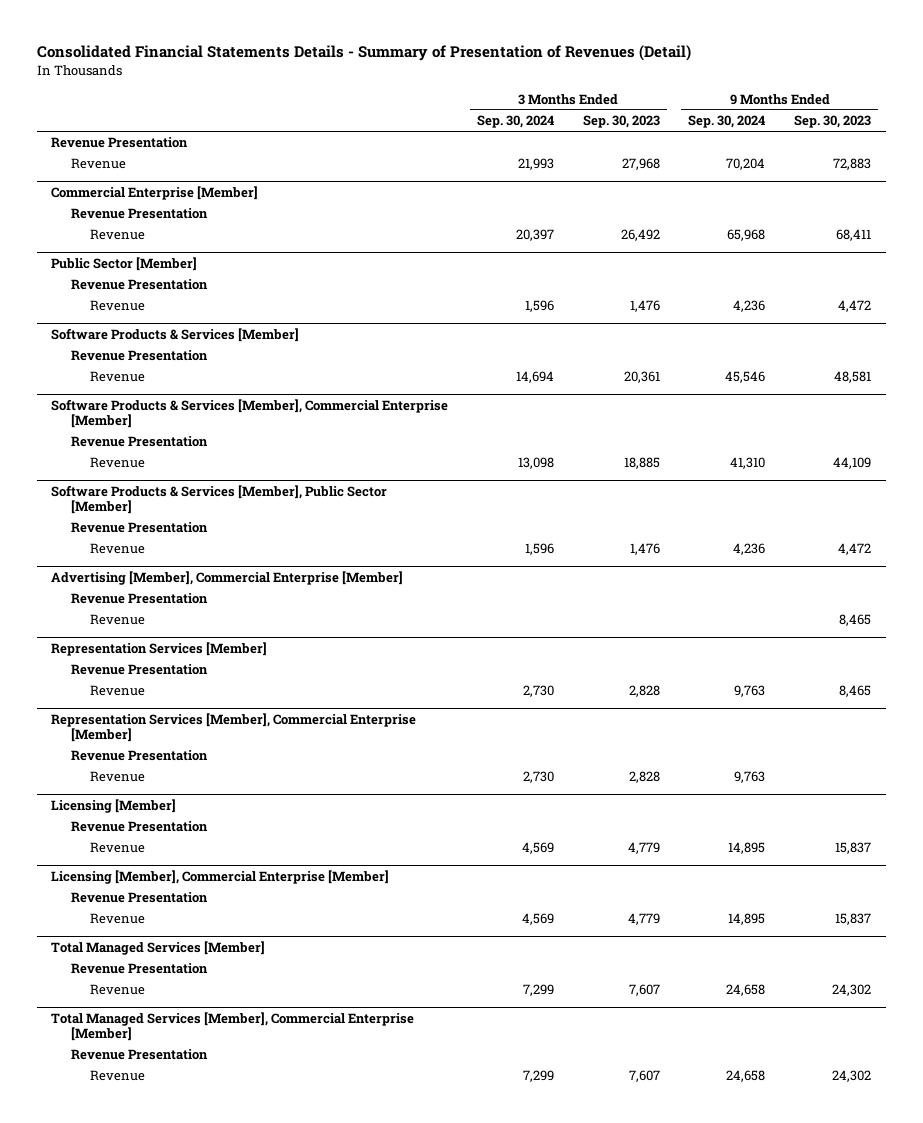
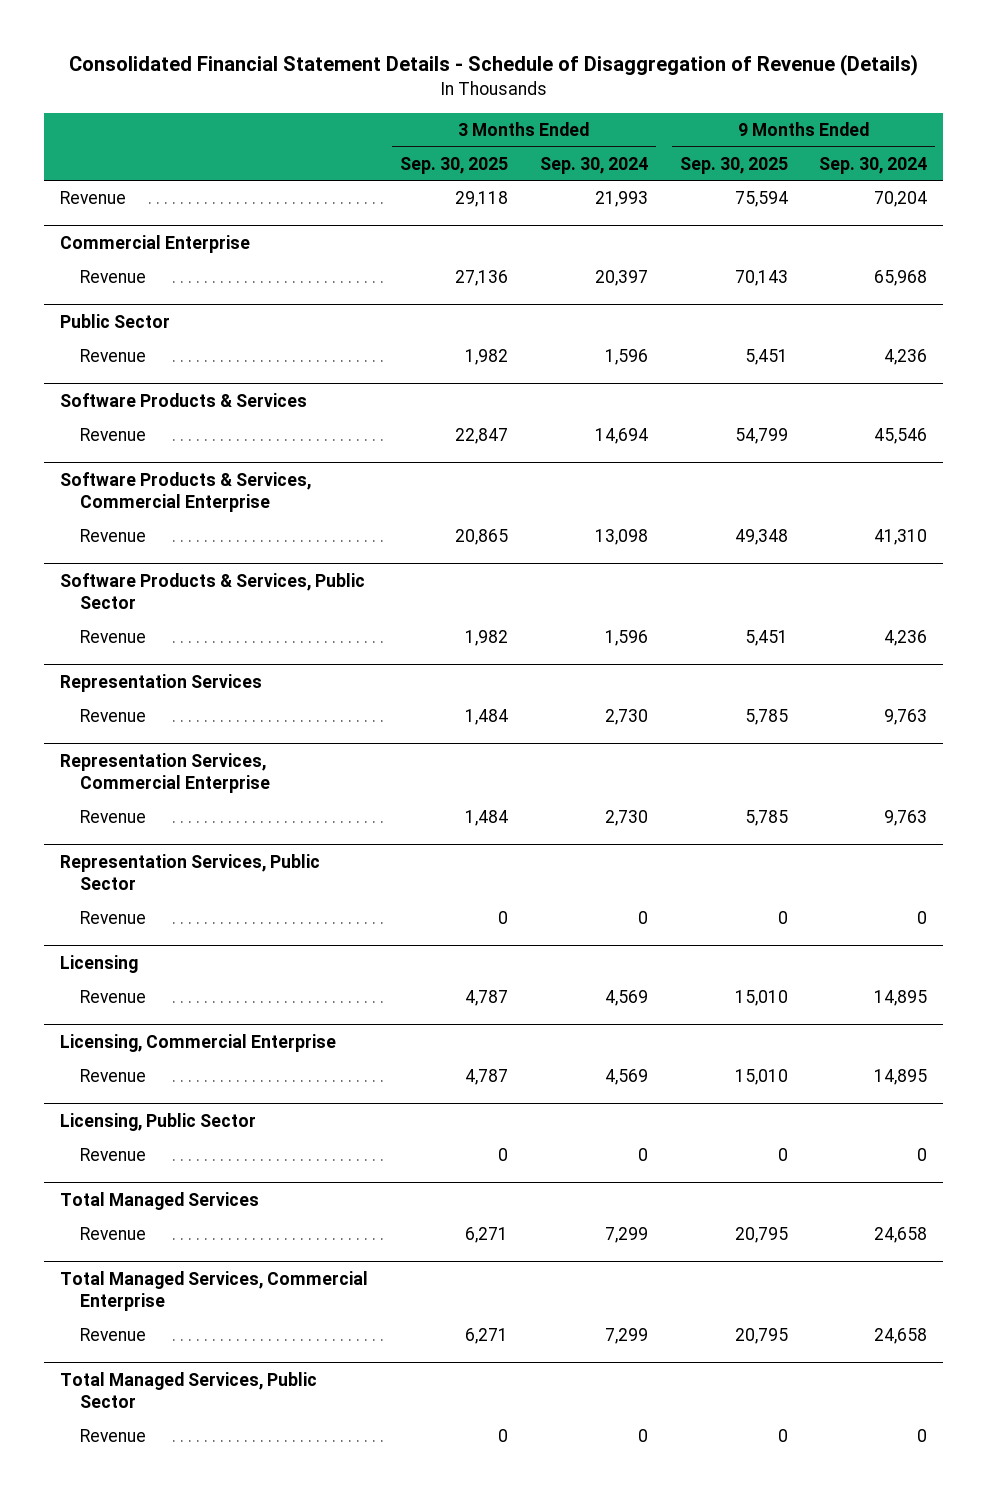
- Consolidated Financial Statements Details - Summary of Presentation of Revenues (Detail)
+ Consolidated Financial Statement Details - Schedule of Disaggregation of Revenue (Details)
- | 3 Months Ended Sep. 30, 2024 | 3 Months Ended Sep. 30, 2023 | 9 Months Ended Sep. 30, 2024 | 9 Months Ended Sep. 30, 2023
+ | 3 Months Ended Sep. 30, 2025 | 3 Months Ended Sep. 30, 2024 | 9 Months Ended Sep. 30, 2025 | 9 Months Ended Sep. 30, 2024
- Revenue Presentation
- Commercial Enterprise [Member]
- Revenue Presentation
+ Commercial Enterprise
- Public Sector [Member]
- Revenue Presentation
+ Public Sector
- Software Products & Services [Member]
- Revenue Presentation
+ Software Products & Services
- Software Products & Services [Member], Commercial Enterprise [Member]
- Revenue Presentation
+ Software Products & Services, Commercial Enterprise
- Software Products & Services [Member], Public Sector [Member]
- Revenue Presentation
+ Software Products & Services, Public Sector
- Advertising [Member], Commercial Enterprise [Member]
- Revenue Presentation
- Revenue | | | | 8,465
- Representation Services [Member]
- Revenue Presentation
+ Representation Services
- Representation Services [Member], Commercial Enterprise [Member]
- Revenue Presentation
+ Representation Services, Commercial Enterprise
- Licensing [Member]
- Revenue Presentation
+ Representation Services, Public Sector
+ Revenue | 0 | 0 | 0 | 0
+ Licensing
- Licensing [Member], Commercial Enterprise [Member]
- Revenue Presentation
+ Licensing, Commercial Enterprise
- Total Managed Services [Member]
- Revenue Presentation
+ Licensing, Public Sector
+ Revenue | 0 | 0 | 0 | 0
+ Total Managed Services
- Total Managed Services [Member], Commercial Enterprise [Member]
- Revenue Presentation
+ Total Managed Services, Commercial Enterprise
+ Total Managed Services, Public Sector
+ Revenue | 0 | 0 | 0 | 0

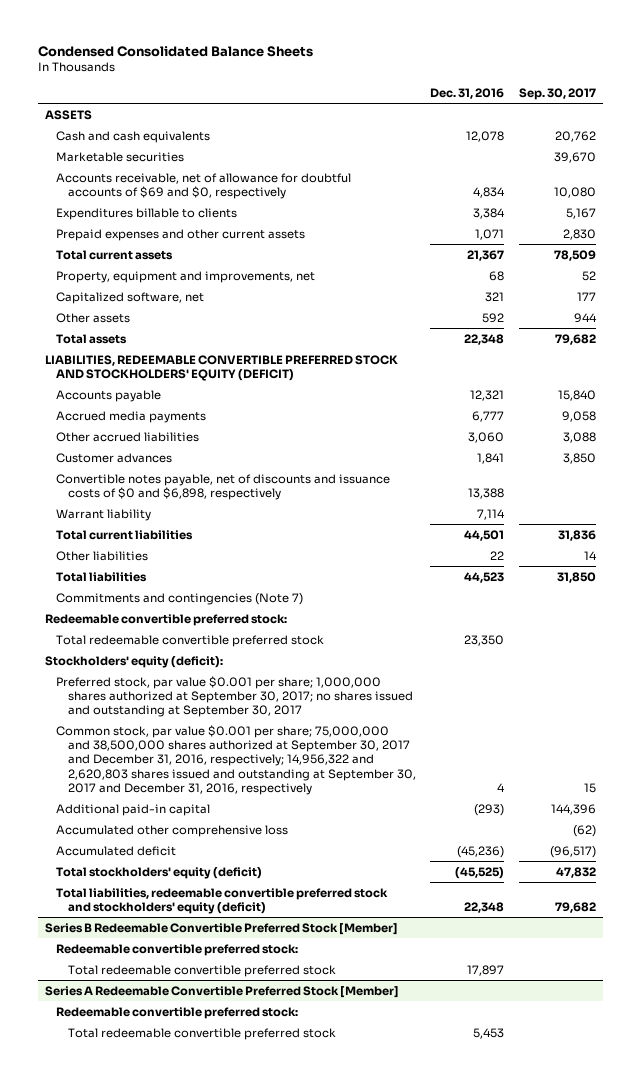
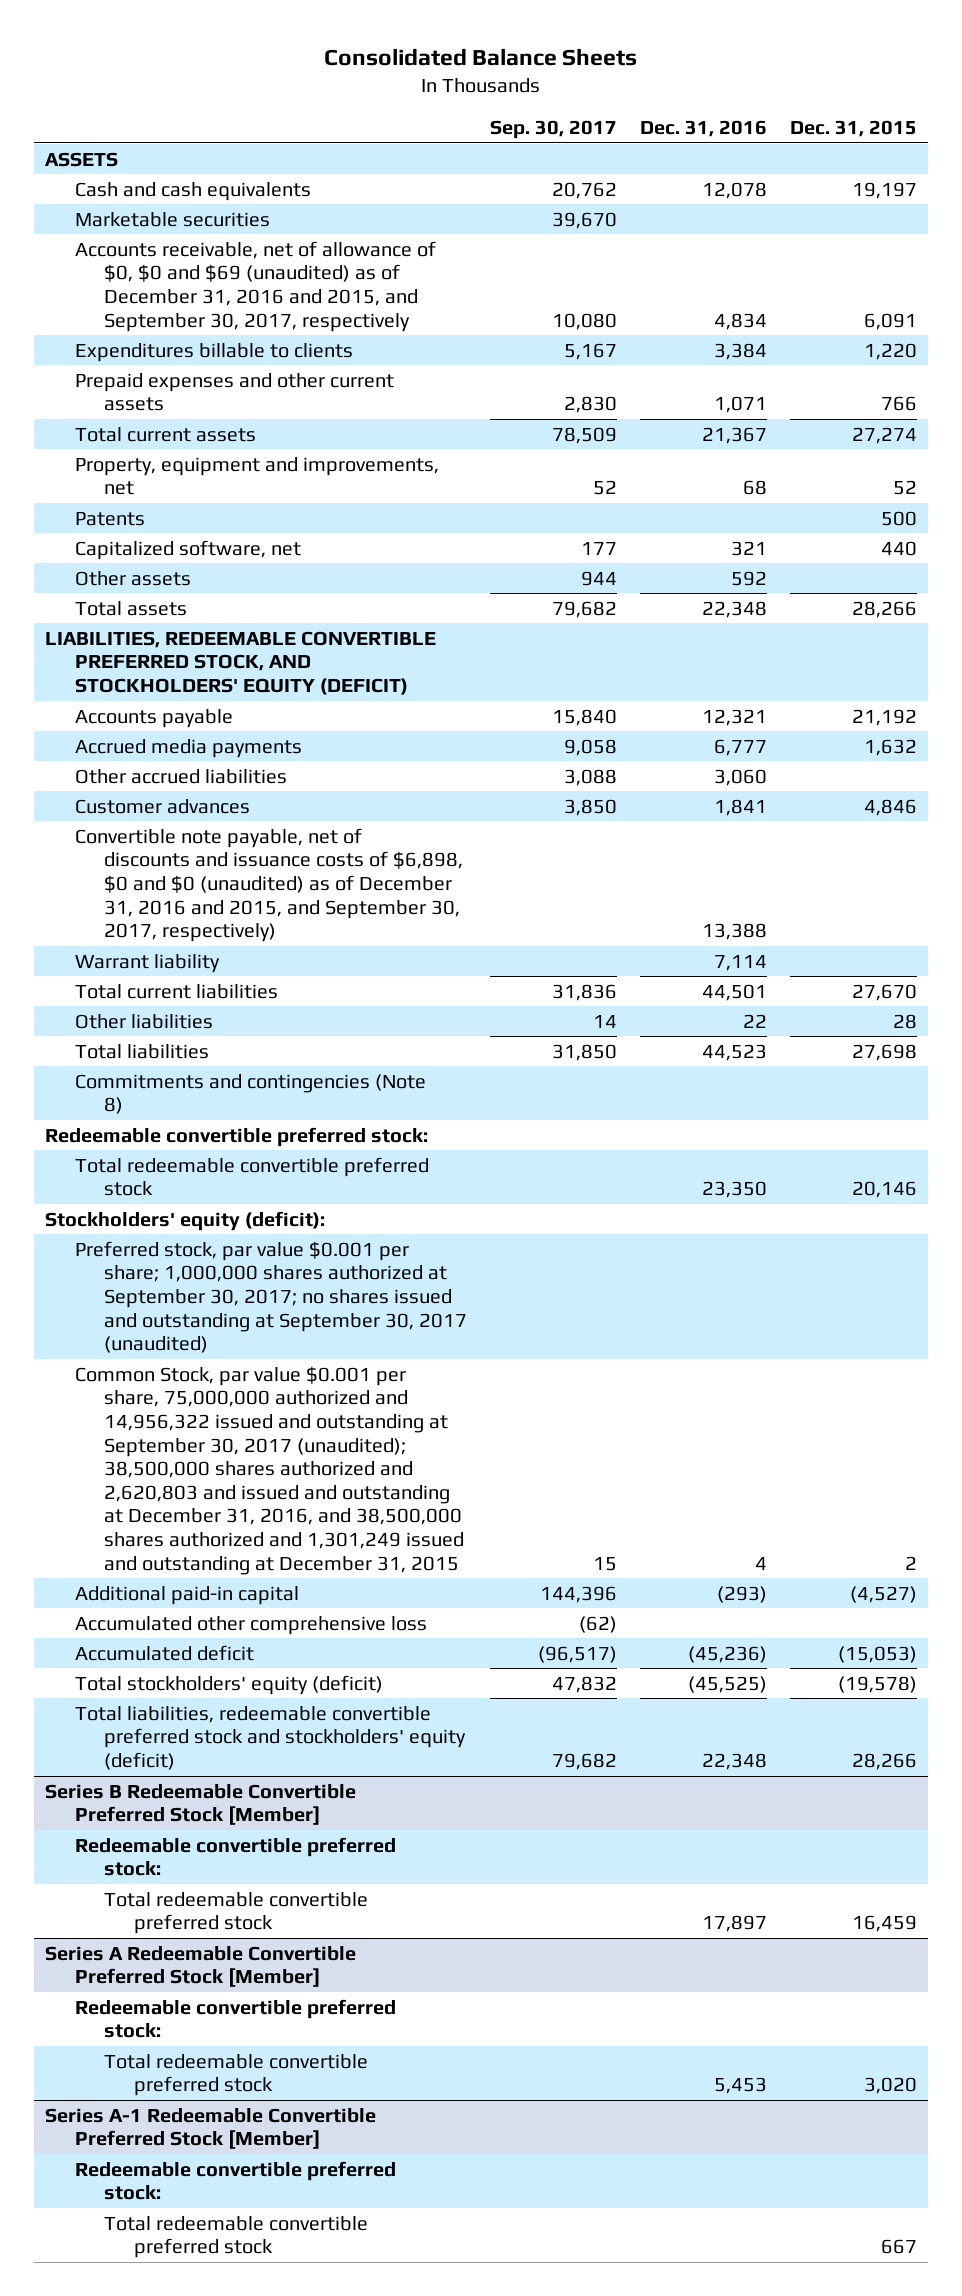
- Condensed Consolidated Balance Sheets
+ Consolidated Balance Sheets
- | Dec. 31, 2016 | Sep. 30, 2017
+ | Sep. 30, 2017 | Dec. 31, 2016 | Dec. 31, 2015
- Accounts receivable, net of allowance for doubtful accounts of $69 and $0, respectively | 4,834 | 10,080
+ Accounts receivable, net of allowance of $0, $0 and $69 (unaudited) as of December 31, 2016 and 2015, and September 30, 2017, respectively | 10,080 | 4,834 | 6,091
+ Patents | | | 500
- LIABILITIES, REDEEMABLE CONVERTIBLE PREFERRED STOCK AND STOCKHOLDERS' EQUITY (DEFICIT)
+ LIABILITIES, REDEEMABLE CONVERTIBLE PREFERRED STOCK, AND STOCKHOLDERS' EQUITY (DEFICIT)
- Convertible notes payable, net of discounts and issuance costs of $0 and $6,898, respectively | 13,388 |
+ Convertible note payable, net of discounts and issuance costs of $6,898, $0 and $0 (unaudited) as of December 31, 2016 and 2015, and September 30, 2017, respectively) | | 13,388 |
- Commitments and contingencies (Note 7)
+ Commitments and contingencies (Note 8)
- Preferred stock, par value $0.001 per share; 1,000,000 shares authorized at September 30, 2017; no shares issued and outstanding at September 30, 2017
- Common stock, par value $0.001 per share; 75,000,000 and 38,500,000 shares authorized at September 30, 2017 and December 31, 2016, respectively; 14,956,322 and 2,620,803 shares issued and outstanding at September 30, 2017 and December 31, 2016, respectively | 4 | 15
+ Preferred stock, par value $0.001 per share; 1,000,000 shares authorized at September 30, 2017; no shares issued and outstanding at September 30, 2017 (unaudited)
+ Common Stock, par value $0.001 per share, 75,000,000 authorized and 14,956,322 issued and outstanding at September 30, 2017 (unaudited); 38,500,000 shares authorized and 2,620,803 and issued and outstanding at December 31, 2016, and 38,500,000 shares authorized and 1,301,249 issued and outstanding at December 31, 2015 | 15 | 4 | 2
+ Series A-1 Redeemable Convertible Preferred Stock [Member]
+ Redeemable convertible preferred stock:
+ Total redeemable convertible preferred stock | | | 667

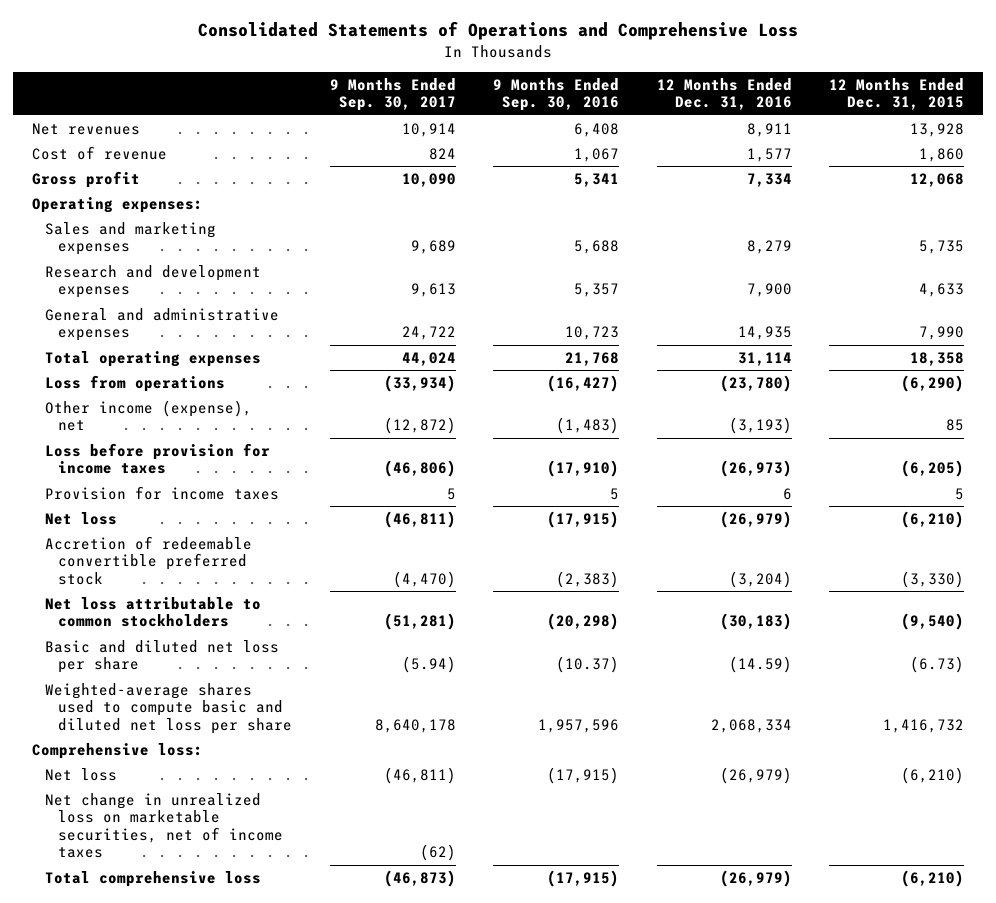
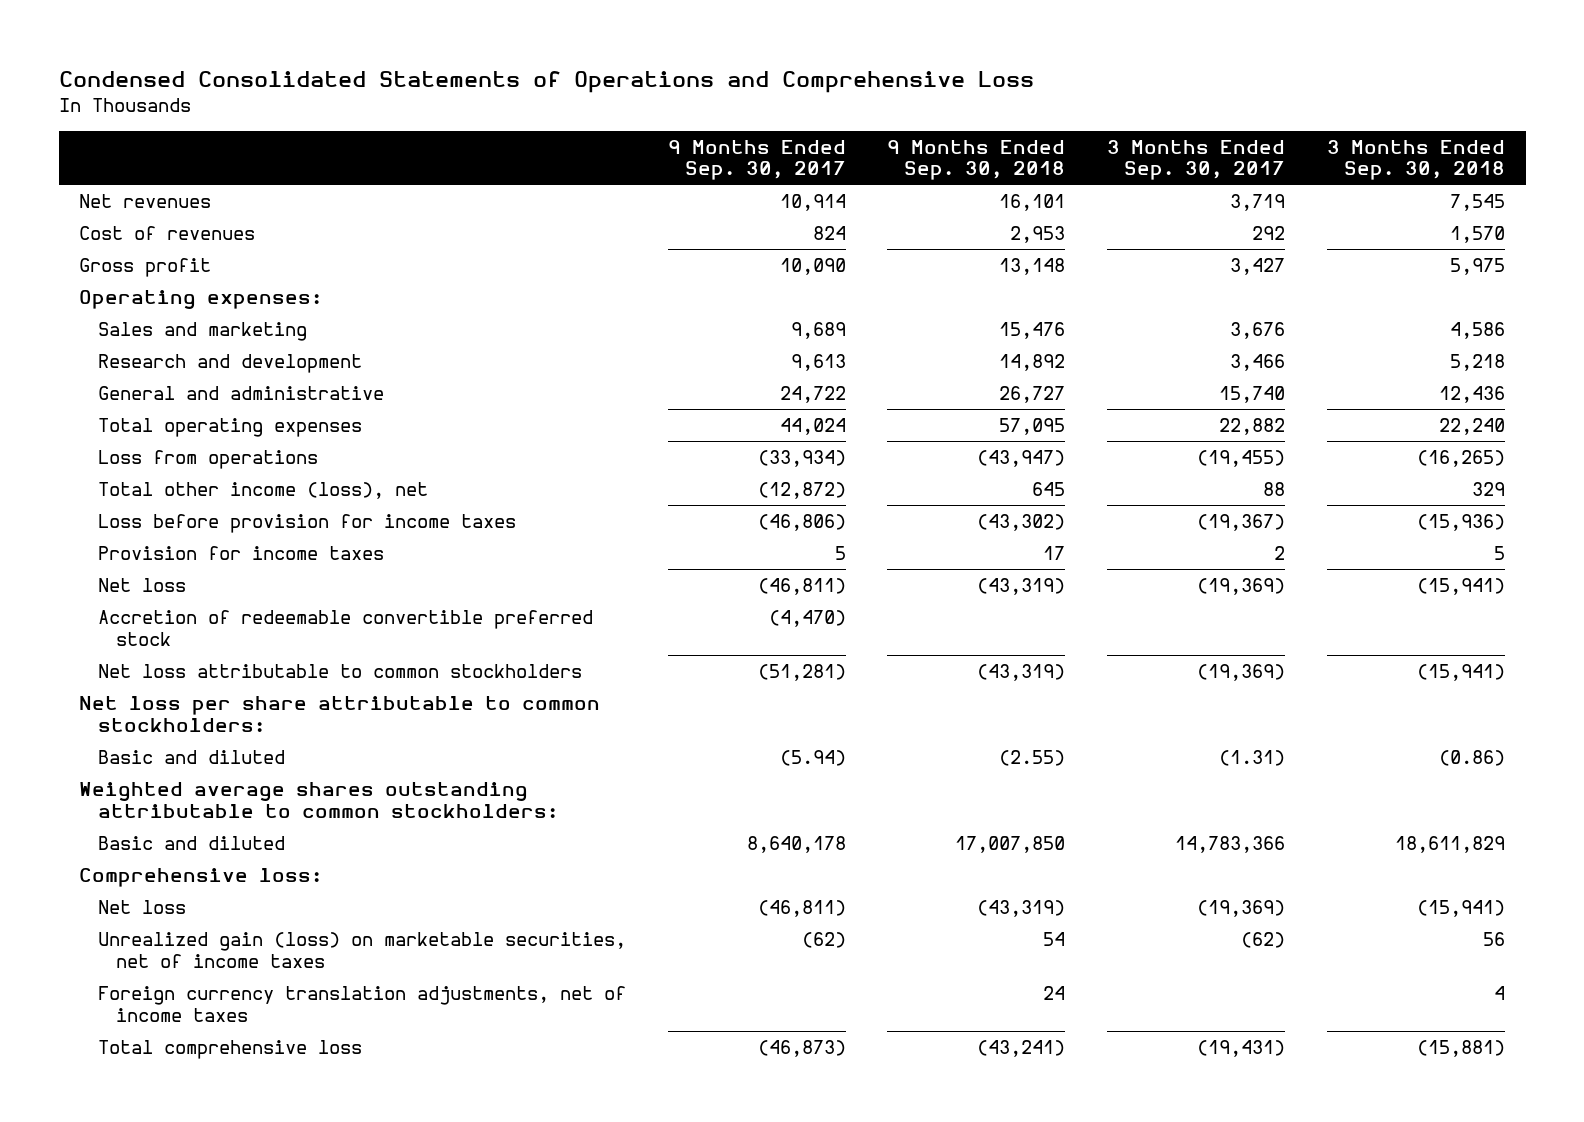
- Consolidated Statements of Operations and Comprehensive Loss
+ Condensed Consolidated Statements of Operations and Comprehensive Loss
- | 9 Months Ended Sep. 30, 2017 | 9 Months Ended Sep. 30, 2016 | 12 Months Ended Dec. 31, 2016 | 12 Months Ended Dec. 31, 2015
+ | 9 Months Ended Sep. 30, 2017 | 9 Months Ended Sep. 30, 2018 | 3 Months Ended Sep. 30, 2017 | 3 Months Ended Sep. 30, 2018
- Cost of revenue | 824 | 1,067 | 1,577 | 1,860
+ Cost of revenues | 824 | 2,953 | 292 | 1,570
- Sales and marketing expenses | 9,689 | 5,688 | 8,279 | 5,735
- Research and development expenses | 9,613 | 5,357 | 7,900 | 4,633
- General and administrative expenses | 24,722 | 10,723 | 14,935 | 7,990
+ Sales and marketing | 9,689 | 15,476 | 3,676 | 4,586
+ Research and development | 9,613 | 14,892 | 3,466 | 5,218
+ General and administrative | 24,722 | 26,727 | 15,740 | 12,436
- Other income (expense), net | (12,872) | (1,483) | (3,193) | 85
+ Total other income (loss), net | (12,872) | 645 | 88 | 329
- Basic and diluted net loss per share | (5.94) | (10.37) | (14.59) | (6.73)
- Weighted-average shares used to compute basic and diluted net loss per share | 8,640,178 | 1,957,596 | 2,068,334 | 1,416,732
+ Net loss per share attributable to common stockholders:
+ Basic and diluted | (5.94) | (2.55) | (1.31) | (0.86)
+ Weighted average shares outstanding attributable to common stockholders:
+ Basic and diluted | 8,640,178 | 17,007,850 | 14,783,366 | 18,611,829
- Net change in unrealized loss on marketable securities, net of income taxes | (62) | | |
+ Unrealized gain (loss) on marketable securities, net of income taxes | (62) | 54 | (62) | 56
+ Foreign currency translation adjustments, net of income taxes | | 24 | | 4

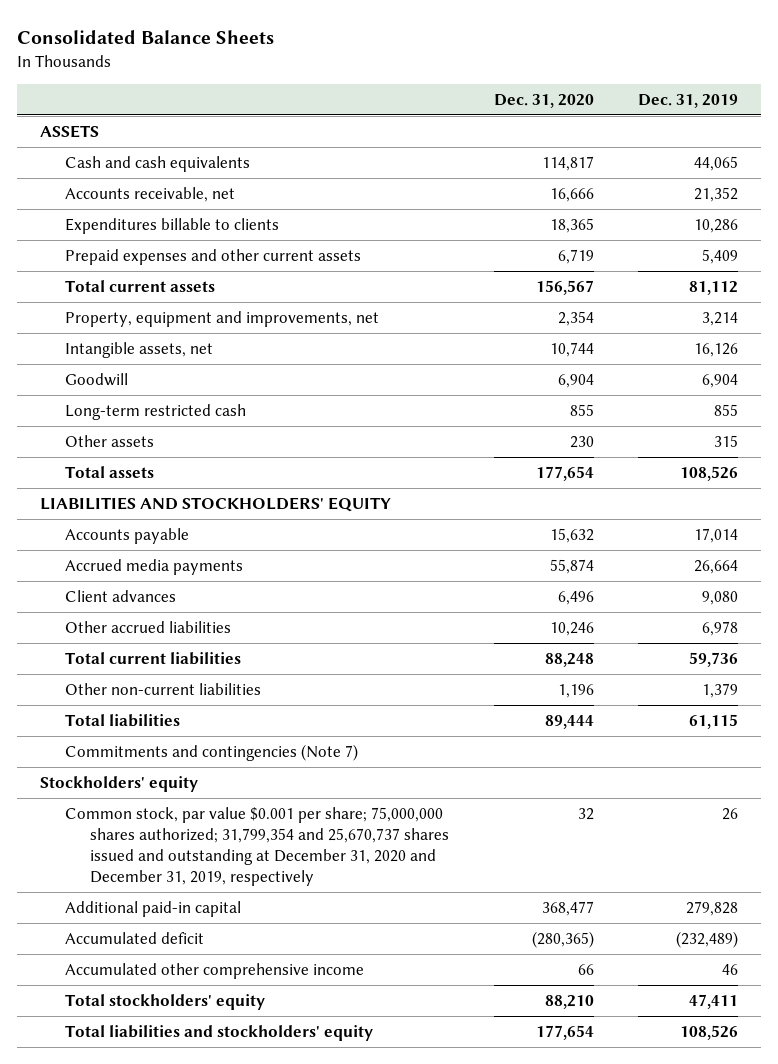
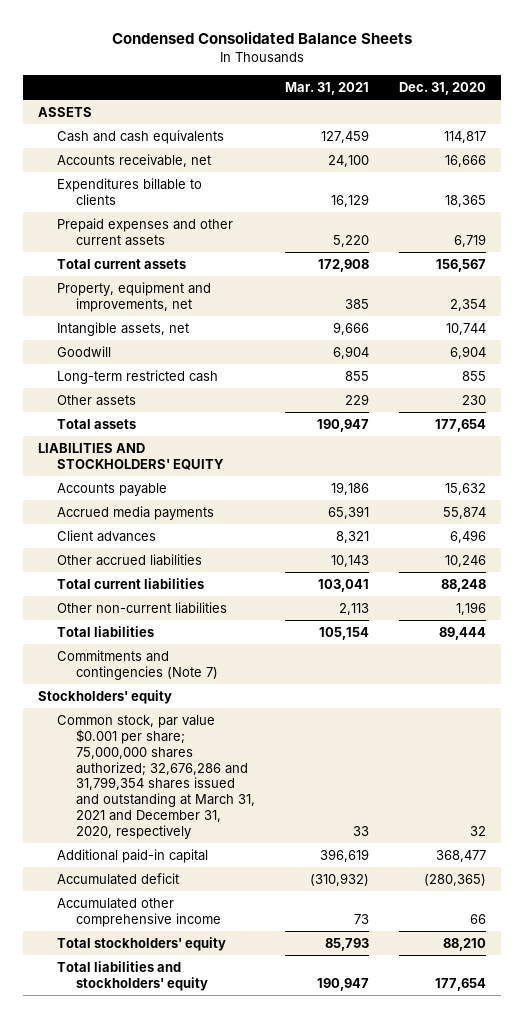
- Consolidated Balance Sheets
+ Condensed Consolidated Balance Sheets
- | Dec. 31, 2020 | Dec. 31, 2019
+ | Mar. 31, 2021 | Dec. 31, 2020
- Common stock, par value $0.001 per share; 75,000,000 shares authorized; 31,799,354 and 25,670,737 shares issued and outstanding at December 31, 2020 and December 31, 2019, respectively | 32 | 26
+ Common stock, par value $0.001 per share; 75,000,000 shares authorized; 32,676,286 and 31,799,354 shares issued and outstanding at March 31, 2021 and December 31, 2020, respectively | 33 | 32

